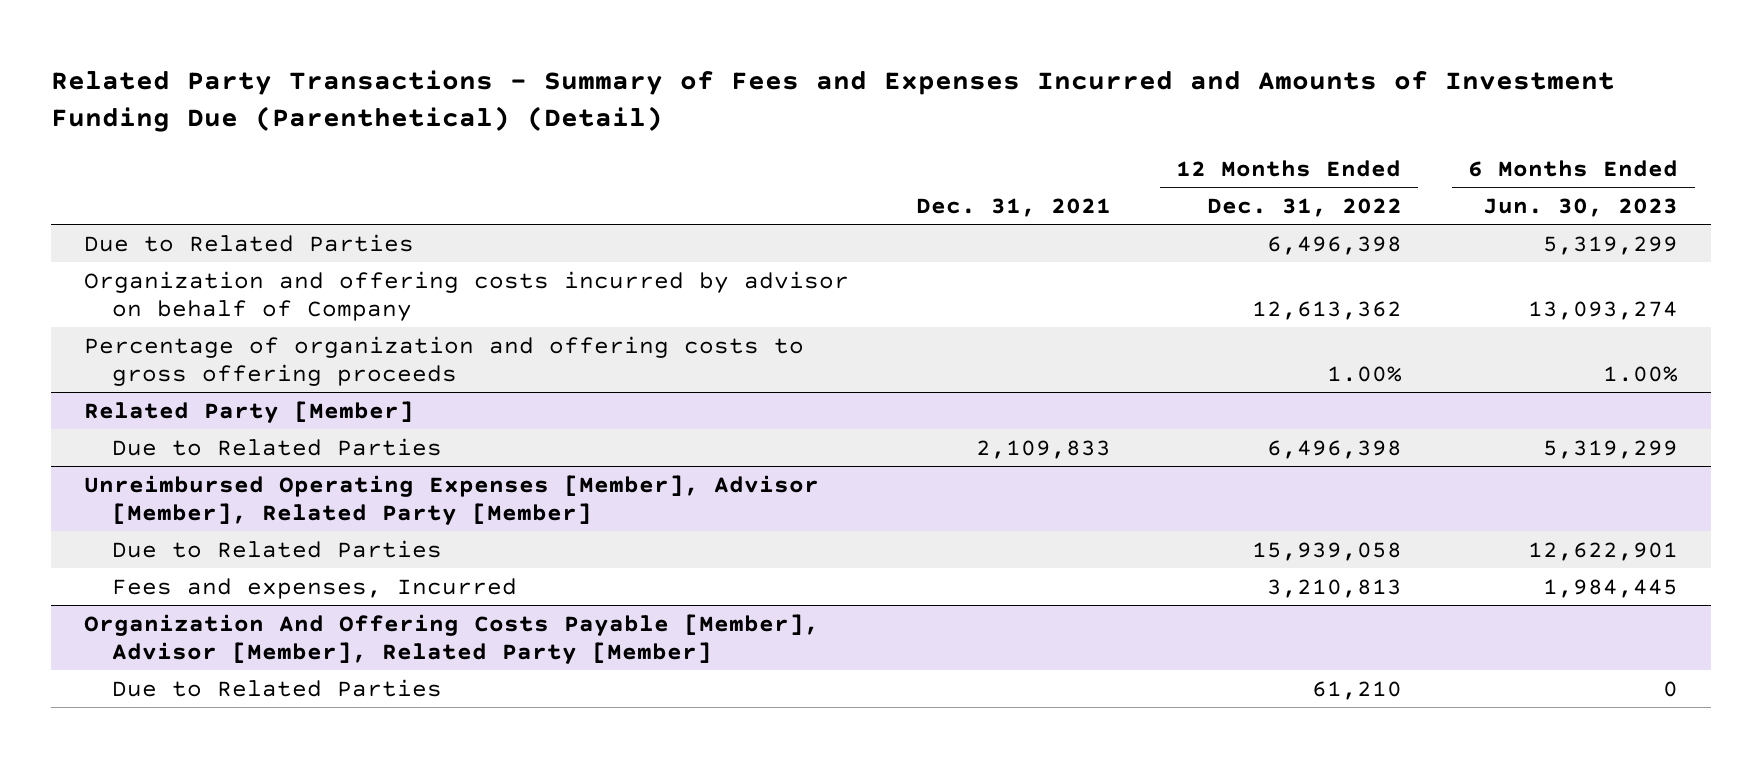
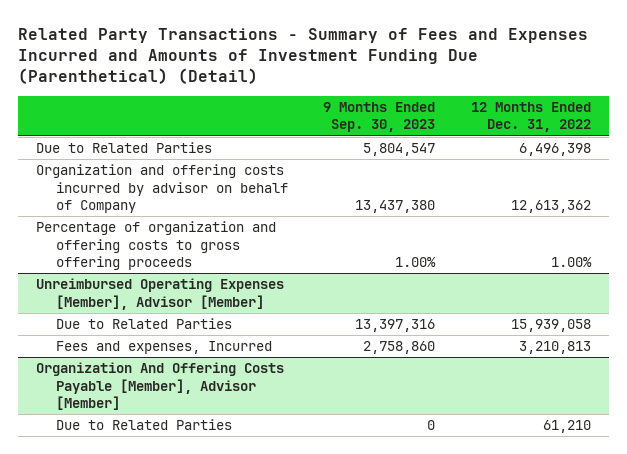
- | Dec. 31, 2021 | 12 Months Ended Dec. 31, 2022 | 6 Months Ended Jun. 30, 2023
+ | 9 Months Ended Sep. 30, 2023 | 12 Months Ended Dec. 31, 2022
- Related Party [Member]
- Due to Related Parties | 2,109,833 | 6,496,398 | 5,319,299
- Unreimbursed Operating Expenses [Member], Advisor [Member], Related Party [Member]
+ Unreimbursed Operating Expenses [Member], Advisor [Member]
- Organization And Offering Costs Payable [Member], Advisor [Member], Related Party [Member]
+ Organization And Offering Costs Payable [Member], Advisor [Member]

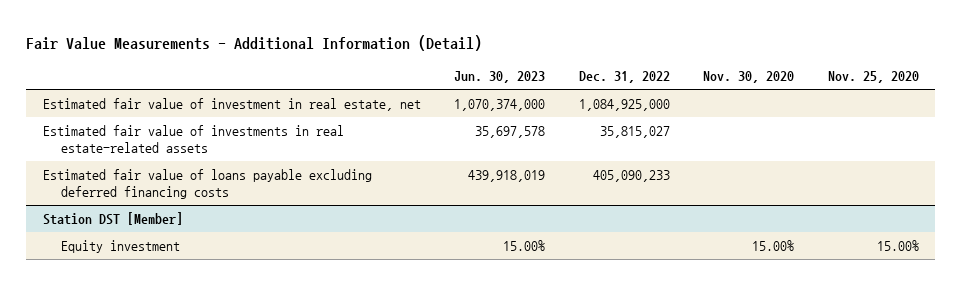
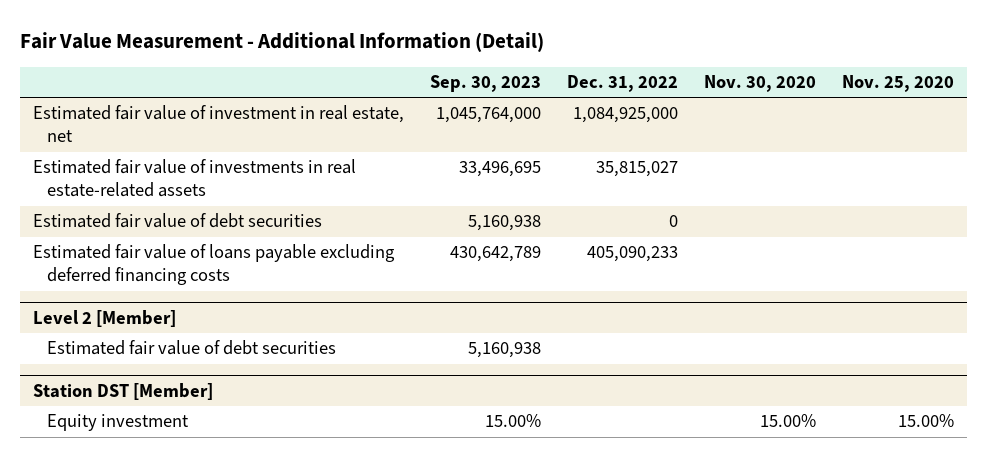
- Fair Value Measurements - Additional Information (Detail)
+ Fair Value Measurement - Additional Information (Detail)
- | Jun. 30, 2023 | Dec. 31, 2022 | Nov. 30, 2020 | Nov. 25, 2020
+ | Sep. 30, 2023 | Dec. 31, 2022 | Nov. 30, 2020 | Nov. 25, 2020
+ Estimated fair value of debt securities | 5,160,938 | 0 | |
+ Level 2 [Member]
+ Estimated fair value of debt securities | 5,160,938 | | |

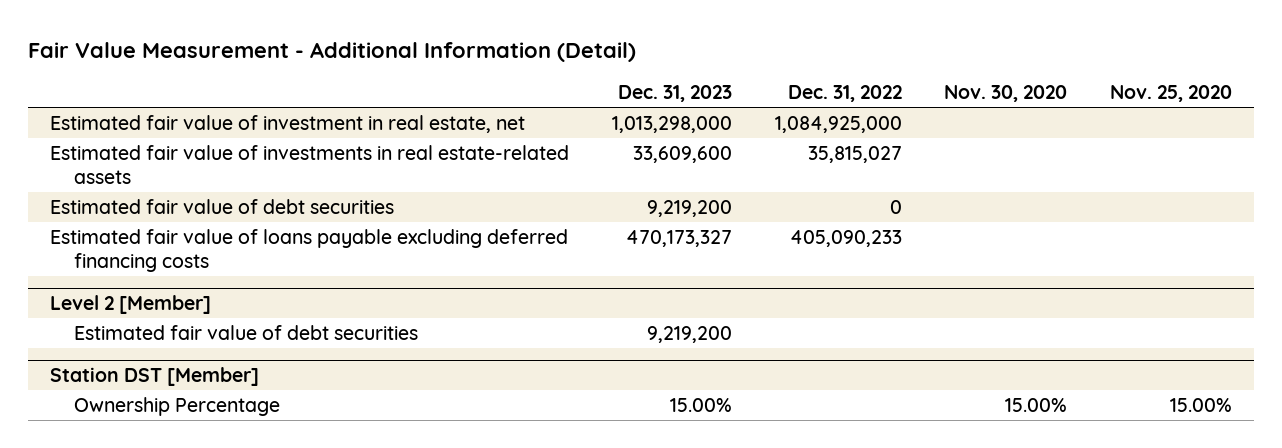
- | Sep. 30, 2023 | Dec. 31, 2022 | Nov. 30, 2020 | Nov. 25, 2020
+ | Dec. 31, 2023 | Dec. 31, 2022 | Nov. 30, 2020 | Nov. 25, 2020
@ Station DST [Member]
- Equity investment | 15.00% | | 15.00% | 15.00%
+ Ownership Percentage | 15.00% | | 15.00% | 15.00%

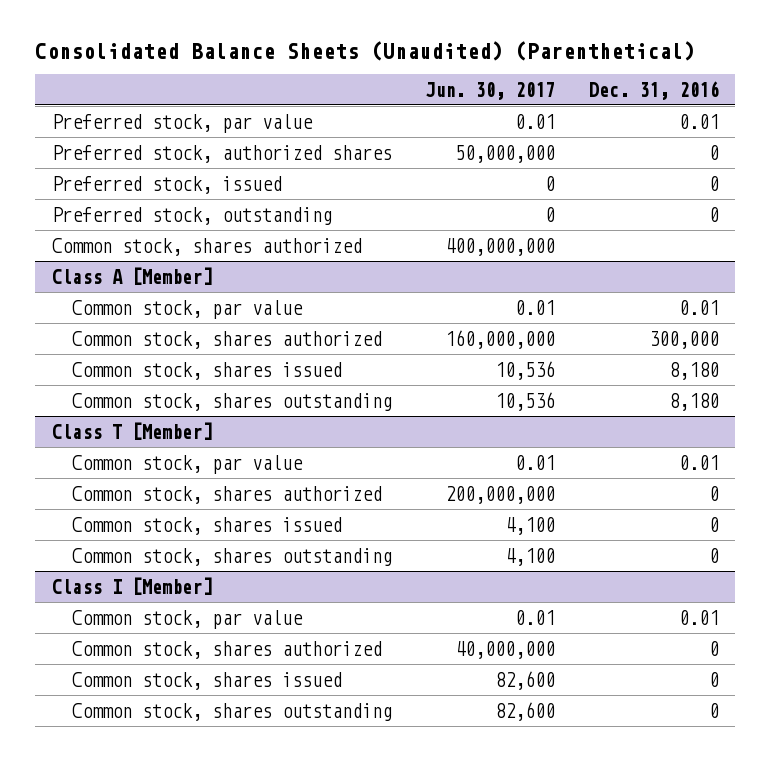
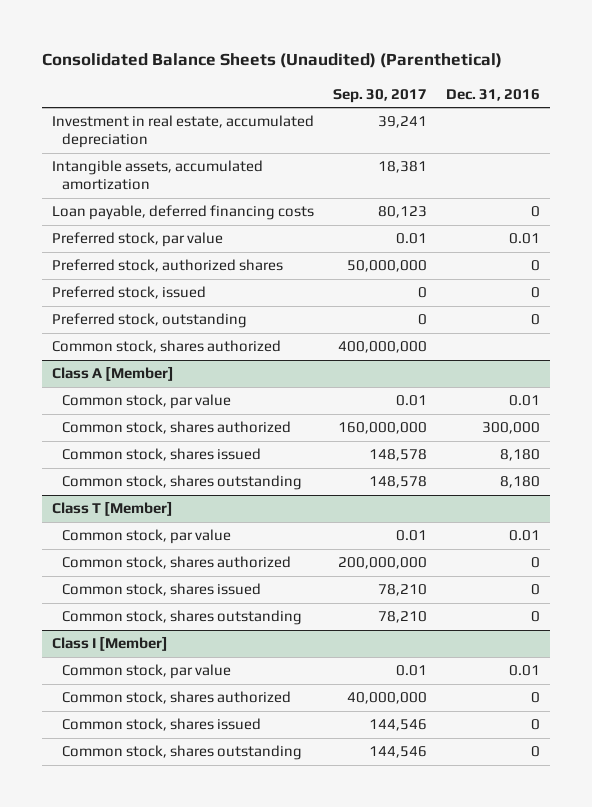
- | Jun. 30, 2017 | Dec. 31, 2016
+ | Sep. 30, 2017 | Dec. 31, 2016
+ Investment in real estate, accumulated depreciation | 39,241 |
+ Intangible assets, accumulated amortization | 18,381 |
+ Loan payable, deferred financing costs | 80,123 | 0

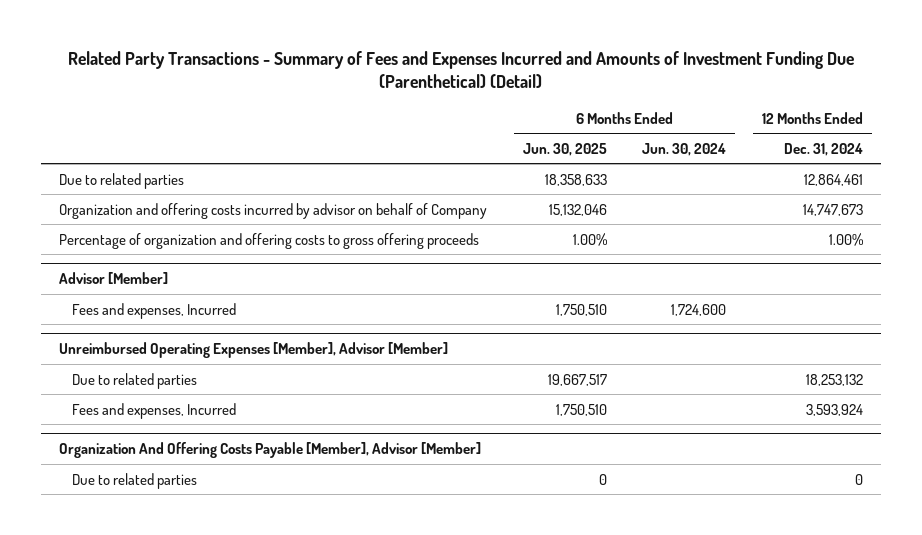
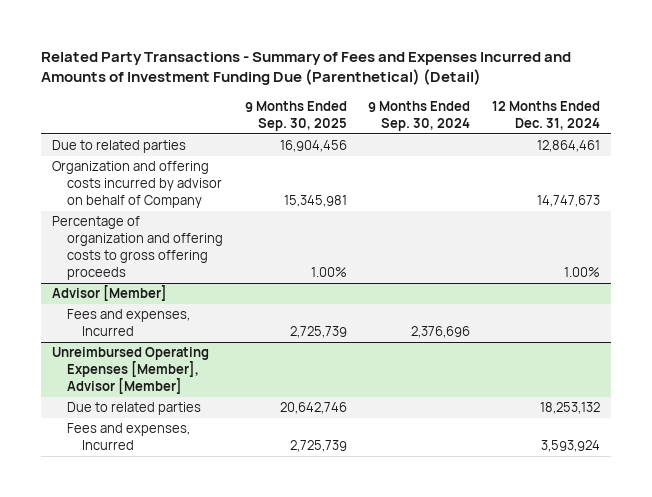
- | 6 Months Ended Jun. 30, 2025 | 6 Months Ended Jun. 30, 2024 | 12 Months Ended Dec. 31, 2024
+ | 9 Months Ended Sep. 30, 2025 | 9 Months Ended Sep. 30, 2024 | 12 Months Ended Dec. 31, 2024
- Organization And Offering Costs Payable [Member], Advisor [Member]
- Due to related parties | 0 | | 0

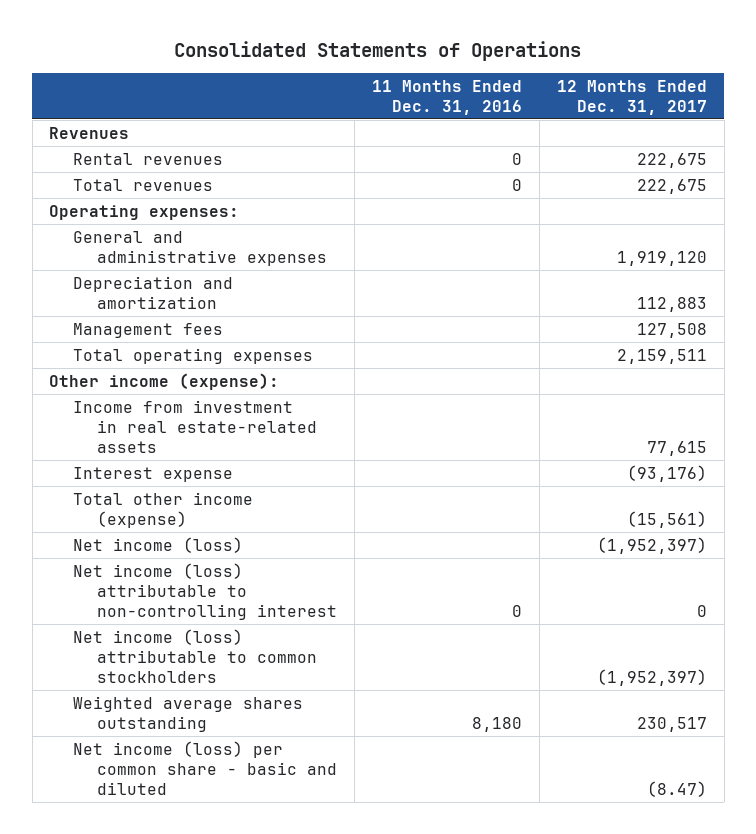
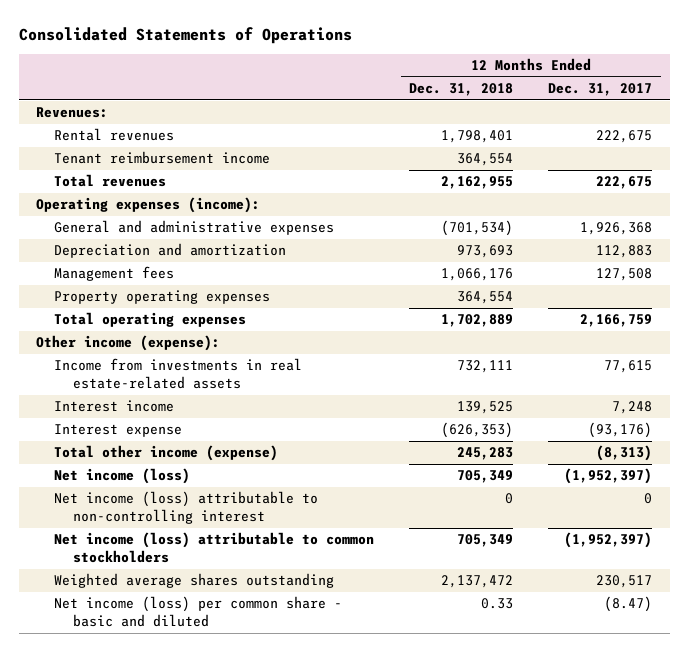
- | 11 Months Ended Dec. 31, 2016 | 12 Months Ended Dec. 31, 2017
+ | 12 Months Ended Dec. 31, 2018 | 12 Months Ended Dec. 31, 2017
- Revenues
+ Revenues:
+ Tenant reimbursement income | 364,554 |
- Operating expenses:
- General and administrative expenses | | 1,919,120
+ Operating expenses (income):
+ General and administrative expenses | (701,534) | 1,926,368
- Total operating expenses | | 2,159,511
+ Property operating expenses | 364,554 |
+ Total operating expenses | 1,702,889 | 2,166,759
- Income from investment in real estate-related assets | | 77,615
+ Income from investments in real estate-related assets | 732,111 | 77,615
+ Interest income | 139,525 | 7,248
- Total other income (expense) | | (15,561)
+ Total other income (expense) | 245,283 | (8,313)

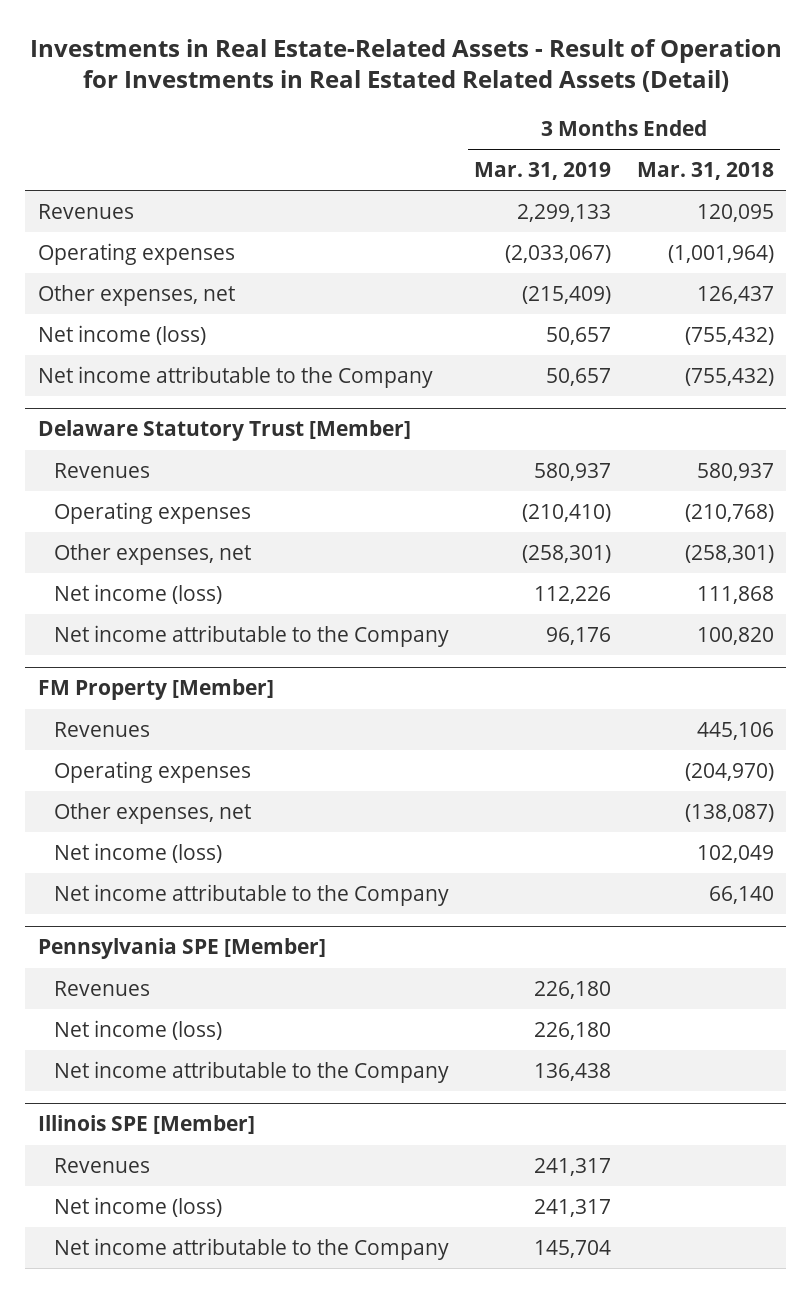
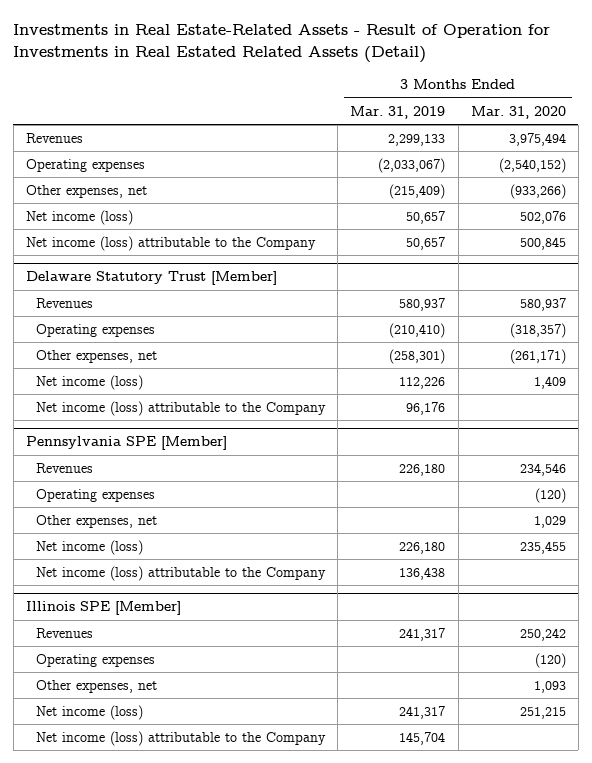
- | 3 Months Ended Mar. 31, 2019 | 3 Months Ended Mar. 31, 2018
+ | 3 Months Ended Mar. 31, 2019 | 3 Months Ended Mar. 31, 2020
- Net income attributable to the Company | 50,657 | (755,432)
+ Net income (loss) attributable to the Company | 50,657 | 500,845
@ Delaware Statutory Trust [Member]
- Net income attributable to the Company | 96,176 | 100,820
- FM Property [Member]
- Revenues | | 445,106
- Operating expenses | | (204,970)
- Other expenses, net | | (138,087)
- Net income (loss) | | 102,049
- Net income attributable to the Company | | 66,140
@ Delaware Statutory Trust [Member]
+ Net income (loss) attributable to the Company | 96,176 |
@ Pennsylvania SPE [Member]
+ Operating expenses | | (120)
+ Other expenses, net | | 1,029
- Net income attributable to the Company | 136,438 |
+ Net income (loss) attributable to the Company | 136,438 |
@ Illinois SPE [Member]
+ Operating expenses | | (120)
+ Other expenses, net | | 1,093
- Net income attributable to the Company | 145,704 |
+ Net income (loss) attributable to the Company | 145,704 |

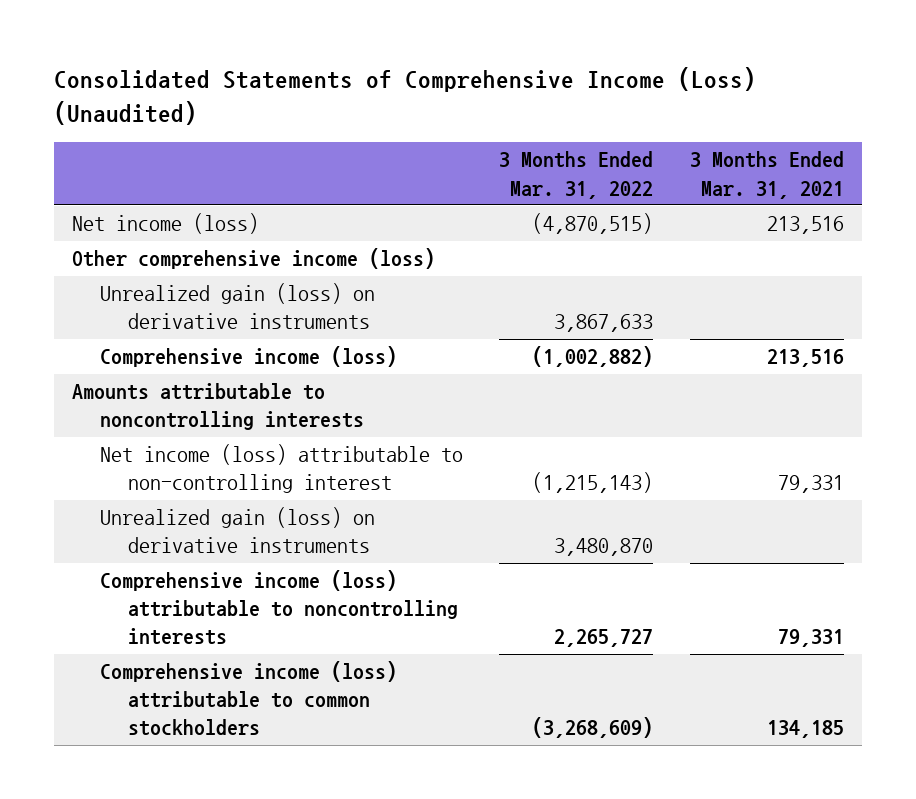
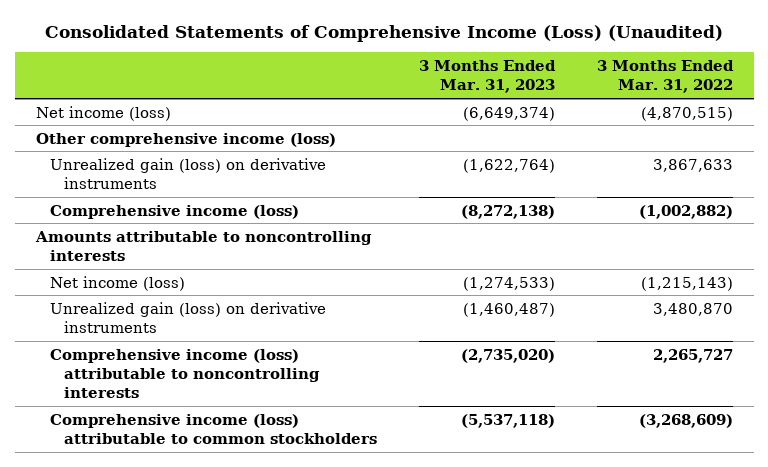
- | 3 Months Ended Mar. 31, 2022 | 3 Months Ended Mar. 31, 2021
+ | 3 Months Ended Mar. 31, 2023 | 3 Months Ended Mar. 31, 2022
- Net income (loss) attributable to non-controlling interest | (1,215,143) | 79,331
+ Net income (loss) | (1,274,533) | (1,215,143)

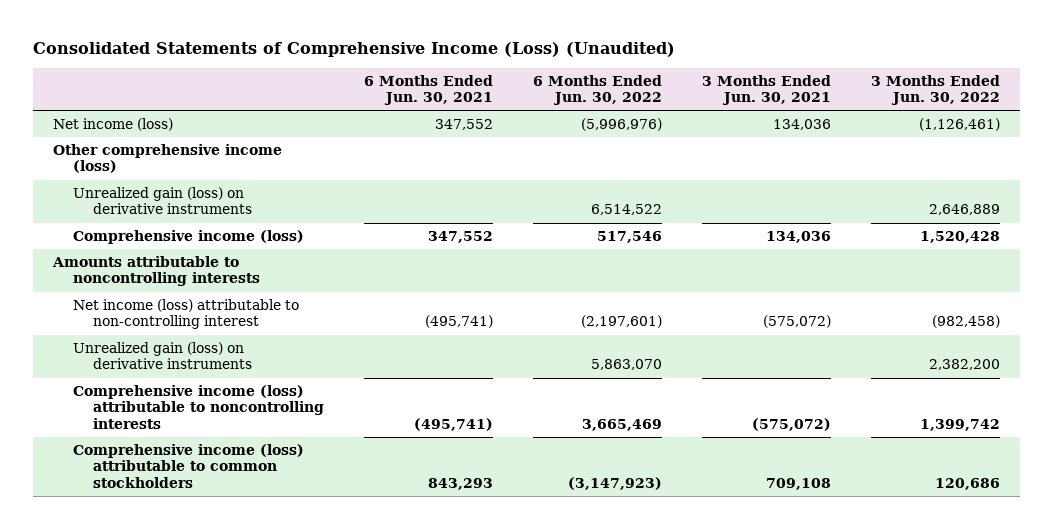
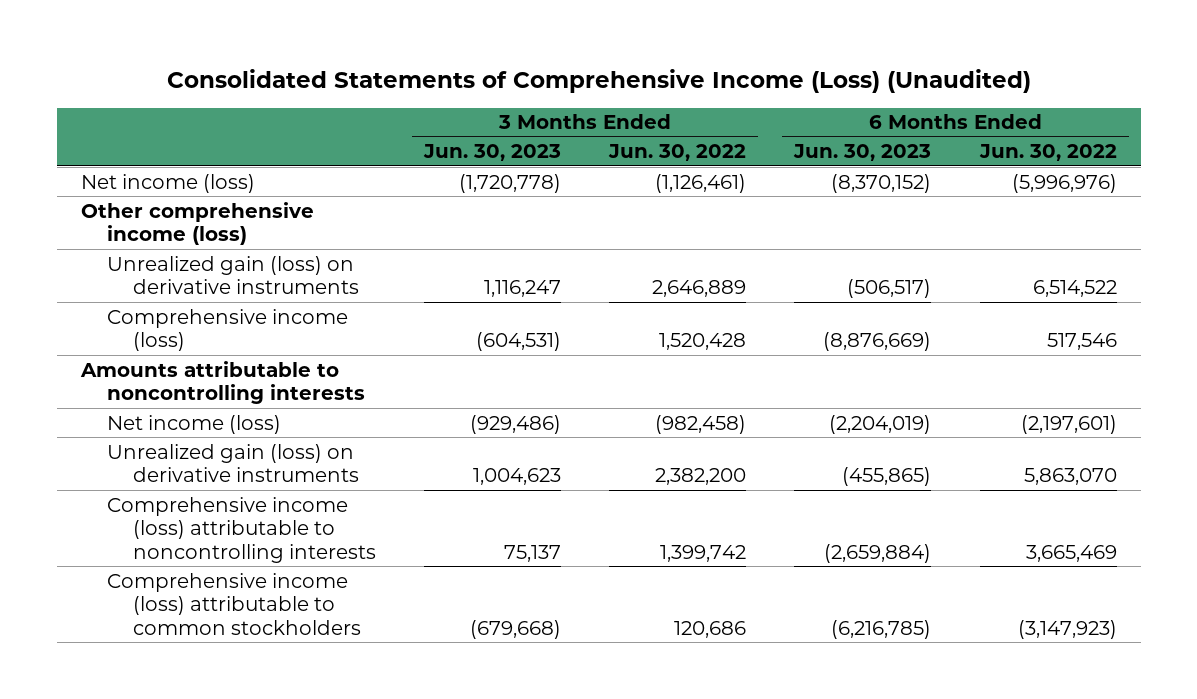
- | 6 Months Ended Jun. 30, 2021 | 6 Months Ended Jun. 30, 2022 | 3 Months Ended Jun. 30, 2021 | 3 Months Ended Jun. 30, 2022
+ | 3 Months Ended Jun. 30, 2023 | 3 Months Ended Jun. 30, 2022 | 6 Months Ended Jun. 30, 2023 | 6 Months Ended Jun. 30, 2022
- Net income (loss) attributable to non-controlling interest | (495,741) | (2,197,601) | (575,072) | (982,458)
+ Net income (loss) | (929,486) | (982,458) | (2,204,019) | (2,197,601)

